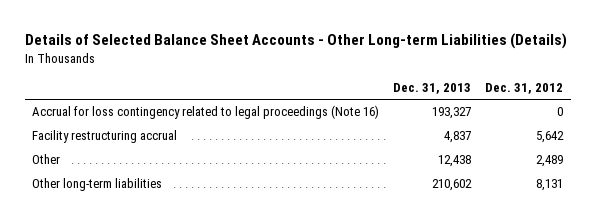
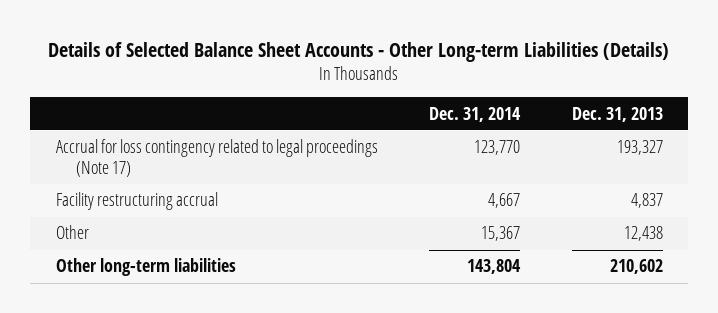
- | Dec. 31, 2013 | Dec. 31, 2012
+ | Dec. 31, 2014 | Dec. 31, 2013
- Accrual for loss contingency related to legal proceedings (Note 16) | 193,327 | 0
+ Accrual for loss contingency related to legal proceedings (Note 17) | 123,770 | 193,327

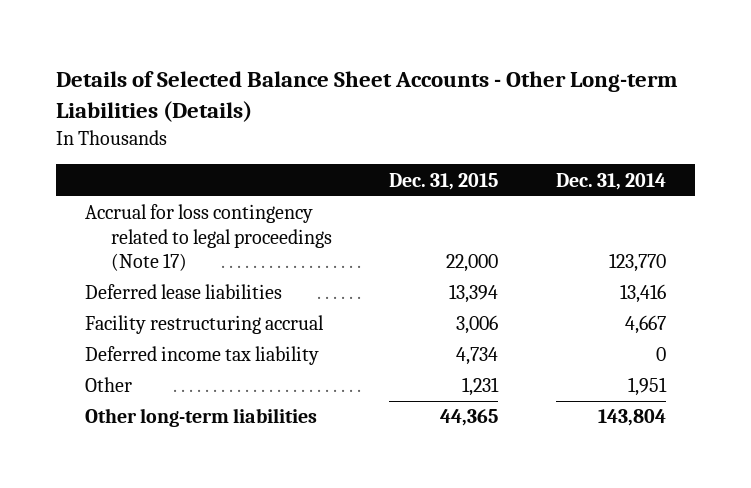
- | Dec. 31, 2014 | Dec. 31, 2013
+ | Dec. 31, 2015 | Dec. 31, 2014
+ Deferred lease liabilities | 13,394 | 13,416
- Other | 15,367 | 12,438
+ Deferred income tax liability | 4,734 | 0
+ Other | 1,231 | 1,951

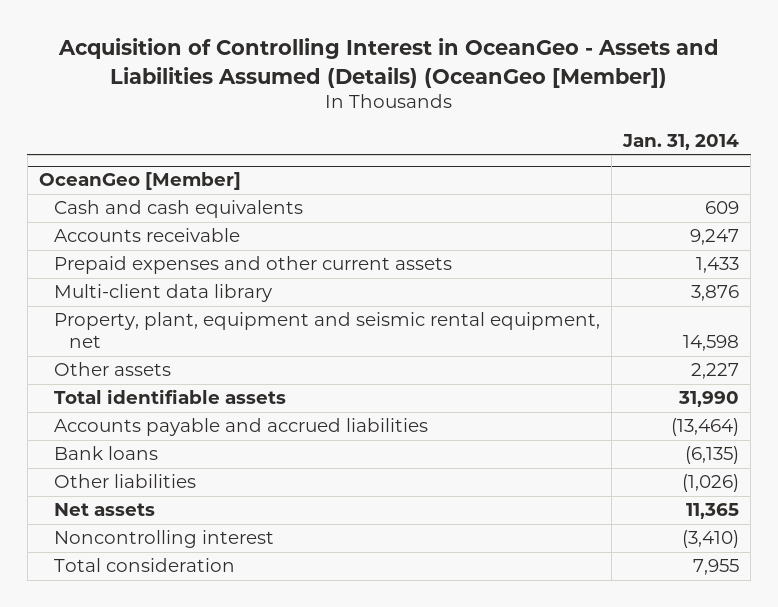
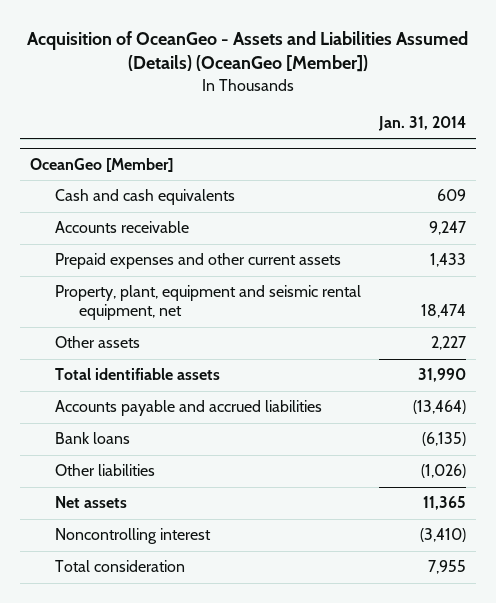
- Acquisition of Controlling Interest in OceanGeo - Assets and Liabilities Assumed (Details) (OceanGeo [Member])
+ Acquisition of OceanGeo - Assets and Liabilities Assumed (Details) (OceanGeo [Member])
@ OceanGeo [Member]
- Multi-client data library | 3,876
- Property, plant, equipment and seismic rental equipment, net | 14,598
+ Property, plant, equipment and seismic rental equipment, net | 18,474

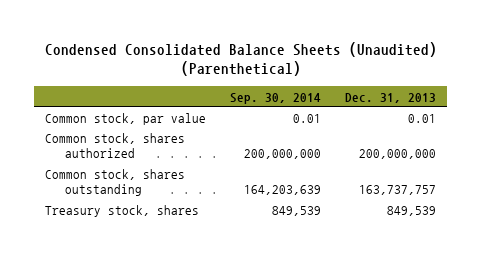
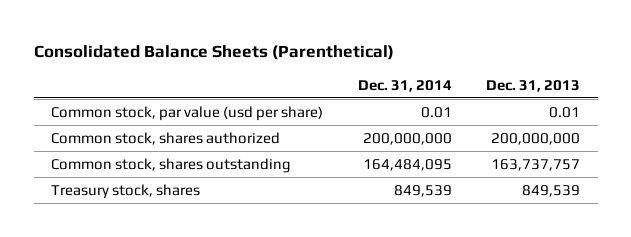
- Condensed Consolidated Balance Sheets (Unaudited) (Parenthetical)
+ Consolidated Balance Sheets (Parenthetical)
- | Sep. 30, 2014 | Dec. 31, 2013
+ | Dec. 31, 2014 | Dec. 31, 2013
- Common stock, par value | 0.01 | 0.01
+ Common stock, par value (usd per share) | 0.01 | 0.01

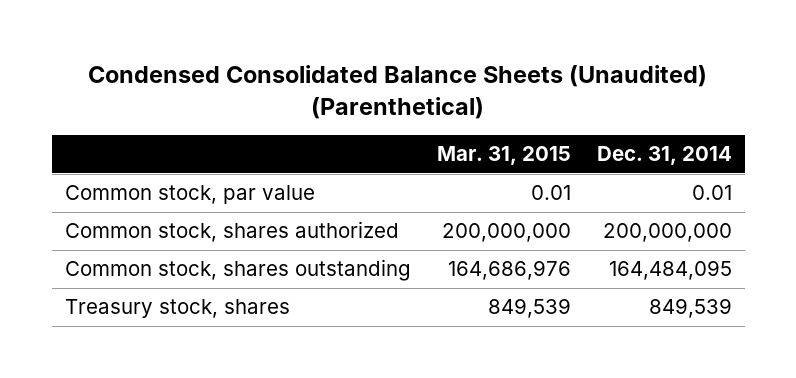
- Consolidated Balance Sheets (Parenthetical)
+ Condensed Consolidated Balance Sheets (Unaudited) (Parenthetical)
- | Dec. 31, 2014 | Dec. 31, 2013
+ | Mar. 31, 2015 | Dec. 31, 2014
- Common stock, par value (usd per share) | 0.01 | 0.01
+ Common stock, par value | 0.01 | 0.01

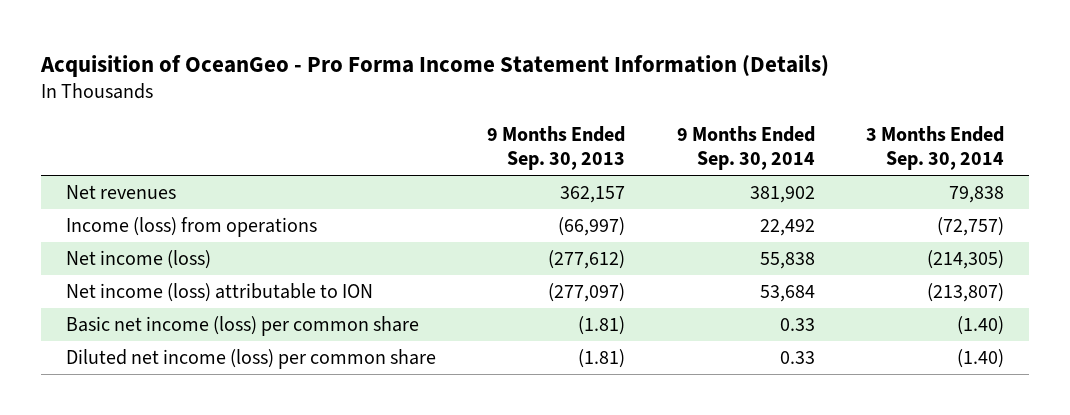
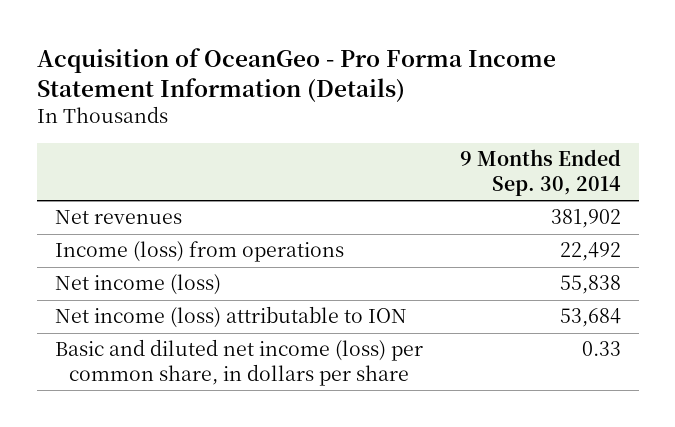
- | 9 Months Ended Sep. 30, 2013 | 9 Months Ended Sep. 30, 2014 | 3 Months Ended Sep. 30, 2014
+ | 9 Months Ended Sep. 30, 2014
- Basic net income (loss) per common share | (1.81) | 0.33 | (1.40)
- Diluted net income (loss) per common share | (1.81) | 0.33 | (1.40)
+ Basic and diluted net income (loss) per common share, in dollars per share | 0.33

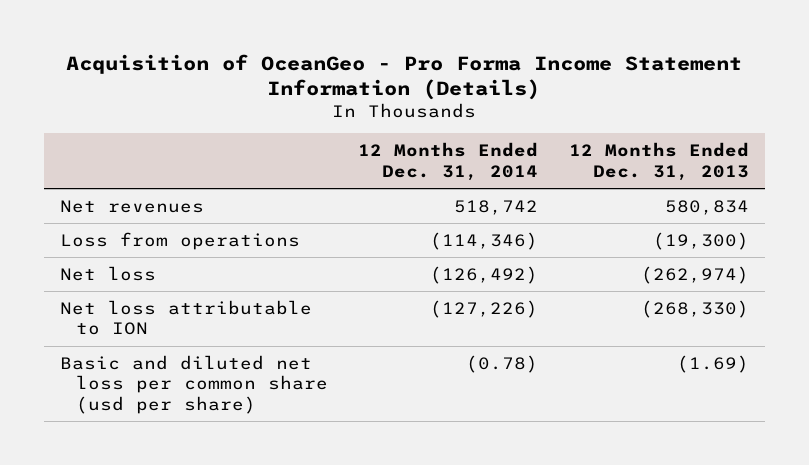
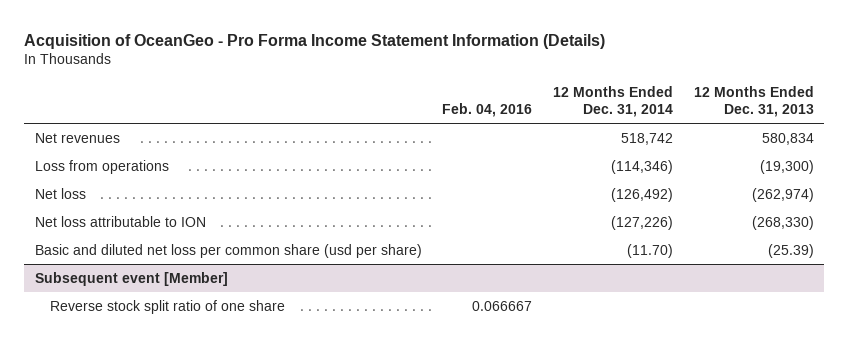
- | 12 Months Ended Dec. 31, 2014 | 12 Months Ended Dec. 31, 2013
+ | Feb. 04, 2016 | 12 Months Ended Dec. 31, 2014 | 12 Months Ended Dec. 31, 2013
- Basic and diluted net loss per common share (usd per share) | (0.78) | (1.69)
+ Basic and diluted net loss per common share (usd per share) | | (11.70) | (25.39)
+ Subsequent event [Member]
+ Reverse stock split ratio of one share | 0.066667 | |

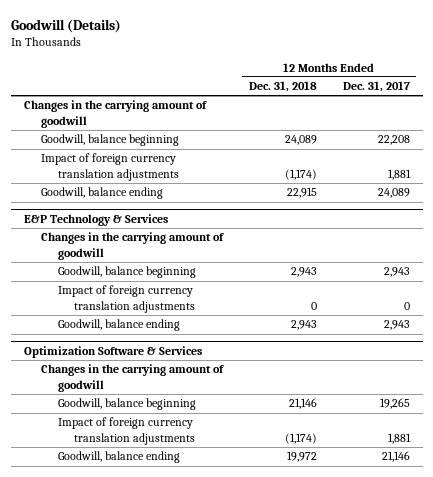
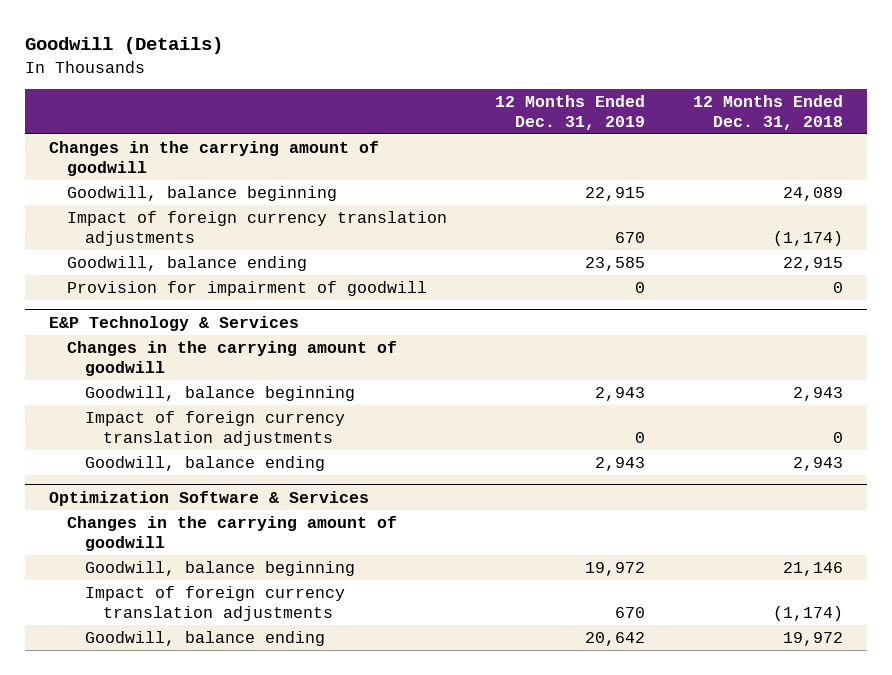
- | 12 Months Ended Dec. 31, 2018 | 12 Months Ended Dec. 31, 2017
+ | 12 Months Ended Dec. 31, 2019 | 12 Months Ended Dec. 31, 2018
+ Provision for impairment of goodwill | 0 | 0

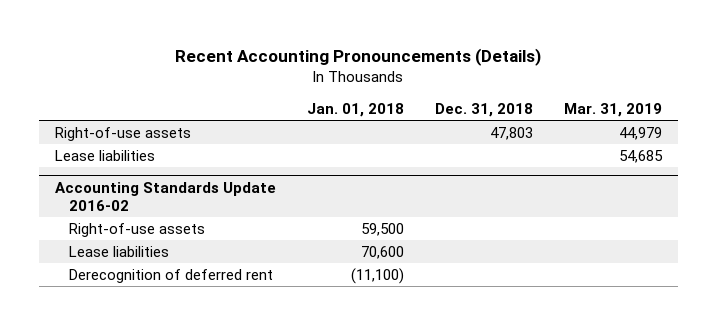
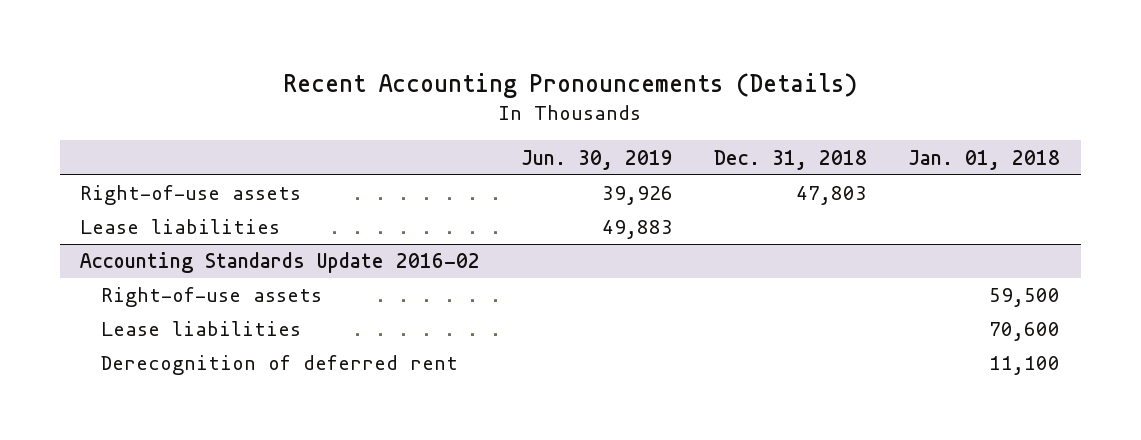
- | Jan. 01, 2018 | Dec. 31, 2018 | Mar. 31, 2019
+ | Jun. 30, 2019 | Dec. 31, 2018 | Jan. 01, 2018
@ Accounting Standards Update 2016-02
- Derecognition of deferred rent | (11,100) | |
+ Derecognition of deferred rent | | | 11,100

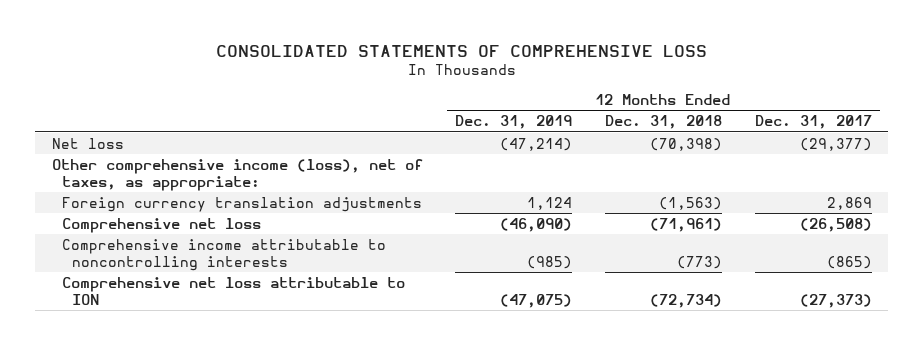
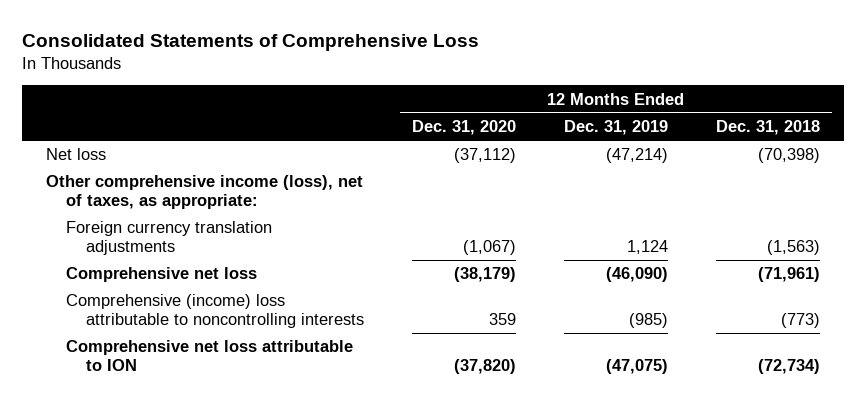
- CONSOLIDATED STATEMENTS OF COMPREHENSIVE LOSS
+ Consolidated Statements of Comprehensive Loss
- | 12 Months Ended Dec. 31, 2019 | 12 Months Ended Dec. 31, 2018 | 12 Months Ended Dec. 31, 2017
+ | 12 Months Ended Dec. 31, 2020 | 12 Months Ended Dec. 31, 2019 | 12 Months Ended Dec. 31, 2018
- Comprehensive income attributable to noncontrolling interests | (985) | (773) | (865)
+ Comprehensive (income) loss attributable to noncontrolling interests | 359 | (985) | (773)

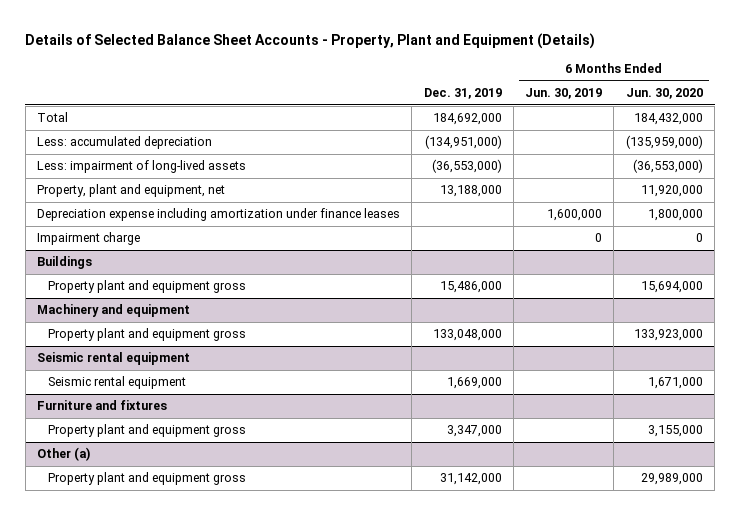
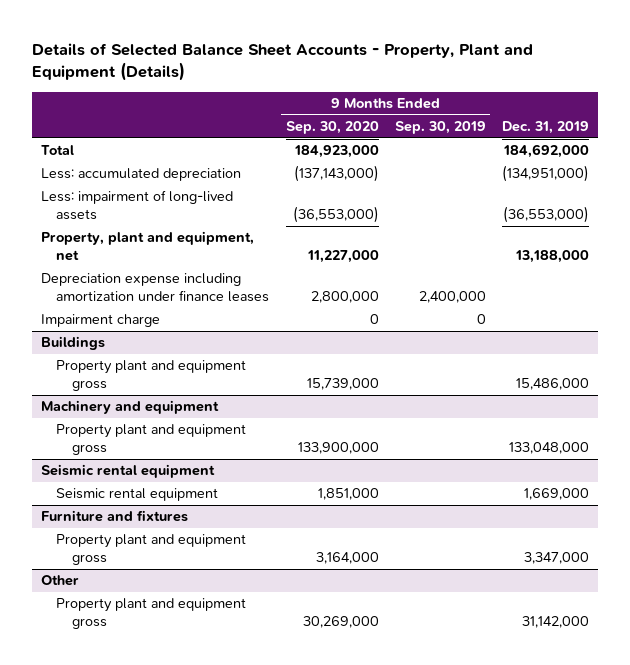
- | Dec. 31, 2019 | 6 Months Ended Jun. 30, 2019 | 6 Months Ended Jun. 30, 2020
+ | 9 Months Ended Sep. 30, 2020 | 9 Months Ended Sep. 30, 2019 | Dec. 31, 2019
- Other (a)
+ Other

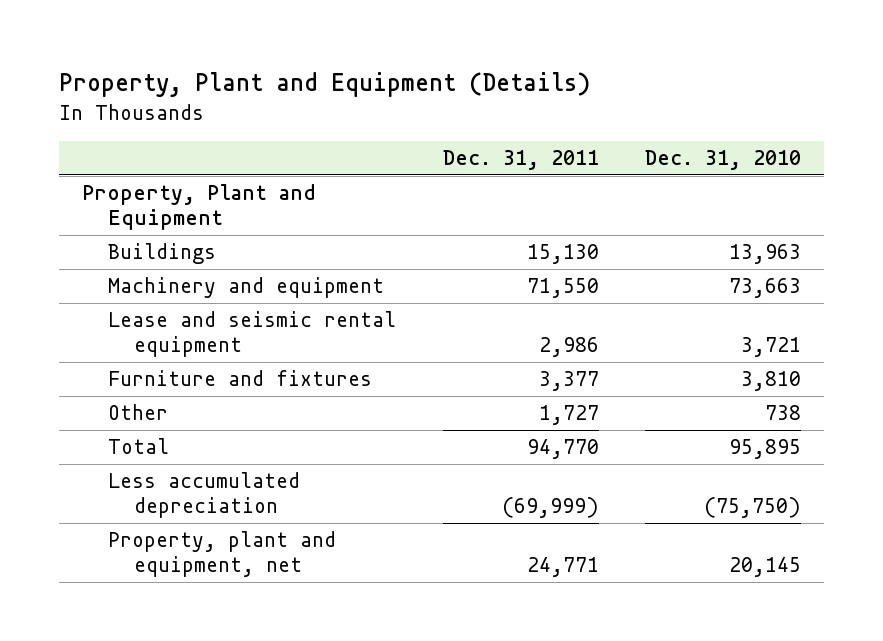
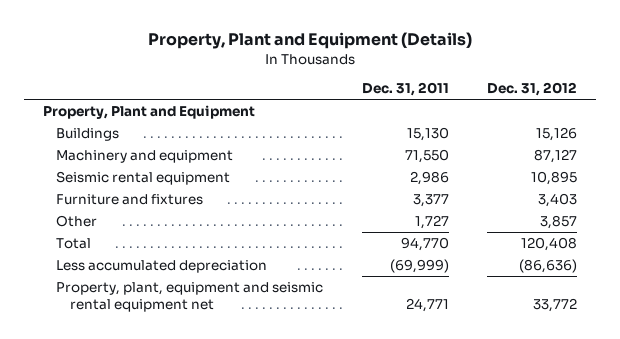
- | Dec. 31, 2011 | Dec. 31, 2010
+ | Dec. 31, 2011 | Dec. 31, 2012
- Lease and seismic rental equipment | 2,986 | 3,721
+ Seismic rental equipment | 2,986 | 10,895
- Property, plant and equipment, net | 24,771 | 20,145
+ Property, plant, equipment and seismic rental equipment net | 24,771 | 33,772

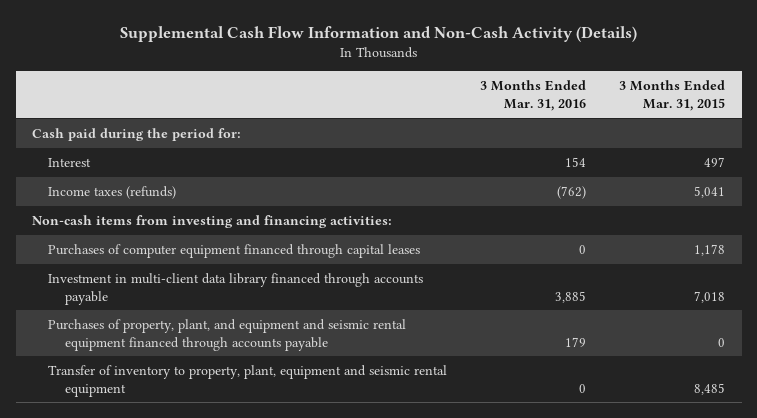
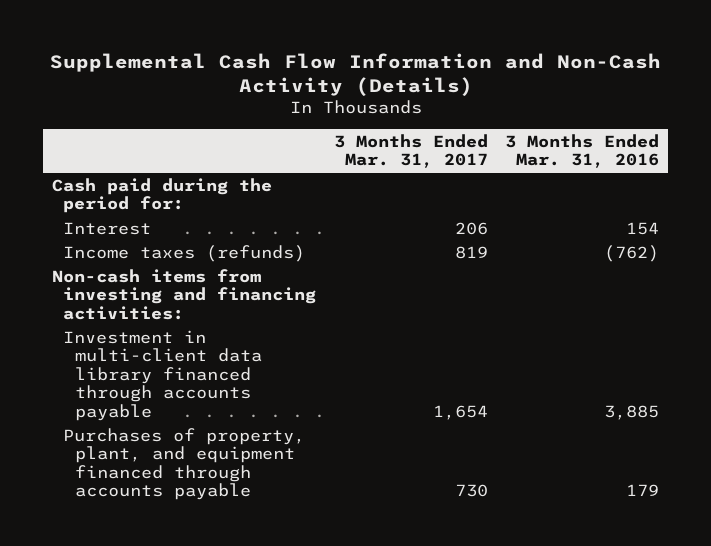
- | 3 Months Ended Mar. 31, 2016 | 3 Months Ended Mar. 31, 2015
+ | 3 Months Ended Mar. 31, 2017 | 3 Months Ended Mar. 31, 2016
- Purchases of computer equipment financed through capital leases | 0 | 1,178
- Purchases of property, plant, and equipment and seismic rental equipment financed through accounts payable | 179 | 0
- Transfer of inventory to property, plant, equipment and seismic rental equipment | 0 | 8,485
+ Purchases of property, plant, and equipment financed through accounts payable | 730 | 179

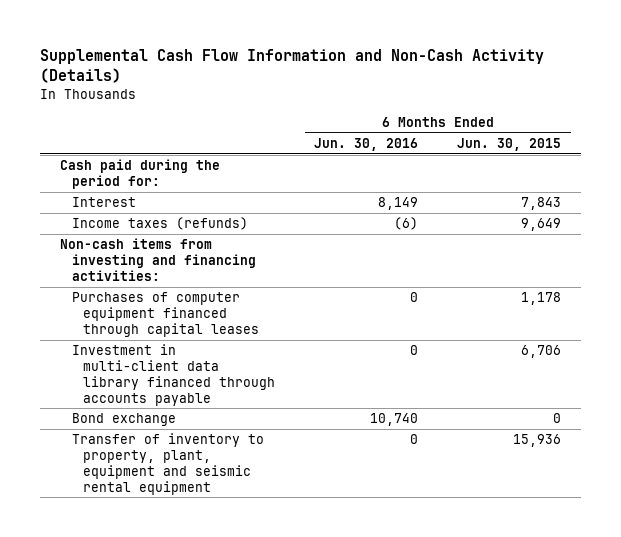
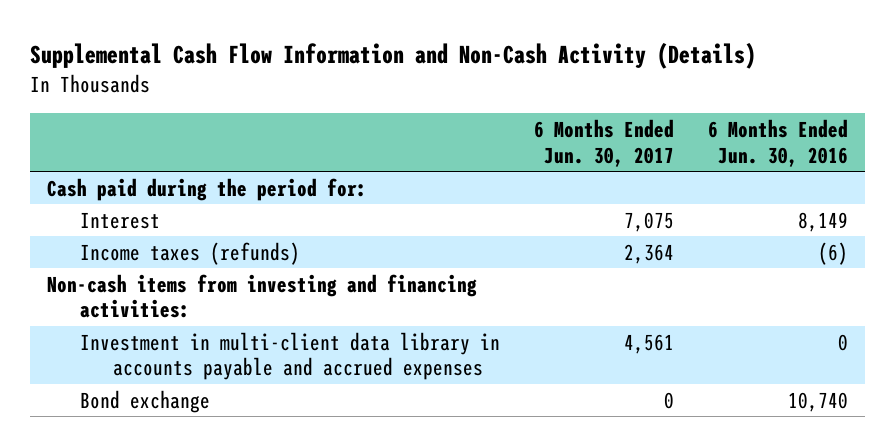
- | 6 Months Ended Jun. 30, 2016 | 6 Months Ended Jun. 30, 2015
+ | 6 Months Ended Jun. 30, 2017 | 6 Months Ended Jun. 30, 2016
- Purchases of computer equipment financed through capital leases | 0 | 1,178
- Investment in multi-client data library financed through accounts payable | 0 | 6,706
+ Investment in multi-client data library in accounts payable and accrued expenses | 4,561 | 0
- Transfer of inventory to property, plant, equipment and seismic rental equipment | 0 | 15,936

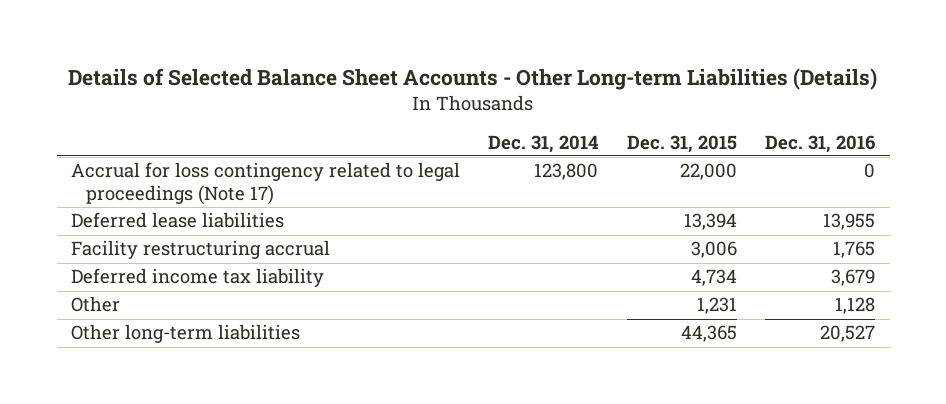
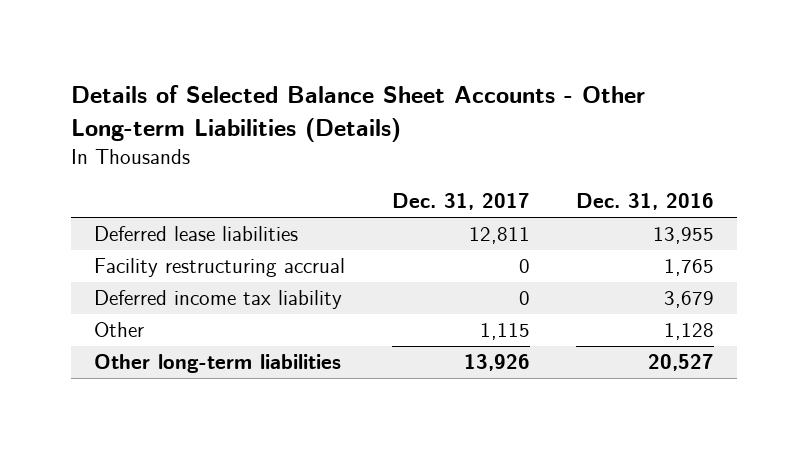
- | Dec. 31, 2014 | Dec. 31, 2015 | Dec. 31, 2016
+ | Dec. 31, 2017 | Dec. 31, 2016
- Accrual for loss contingency related to legal proceedings (Note 17) | 123,800 | 22,000 | 0

